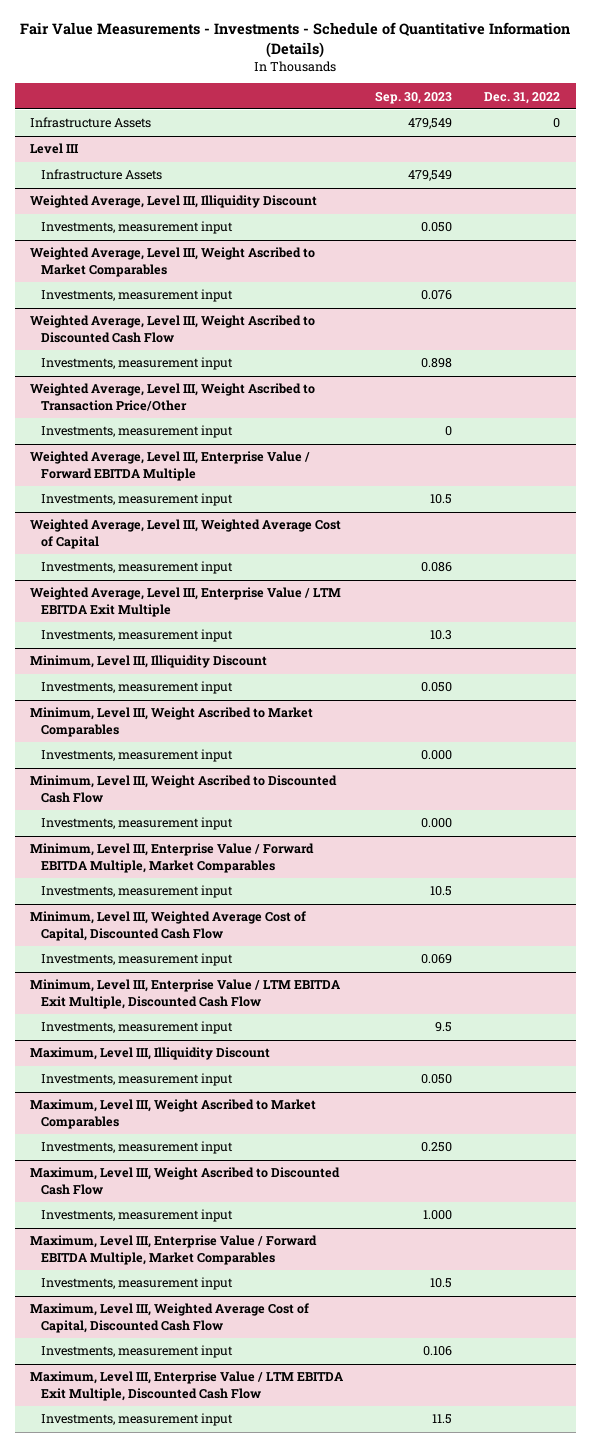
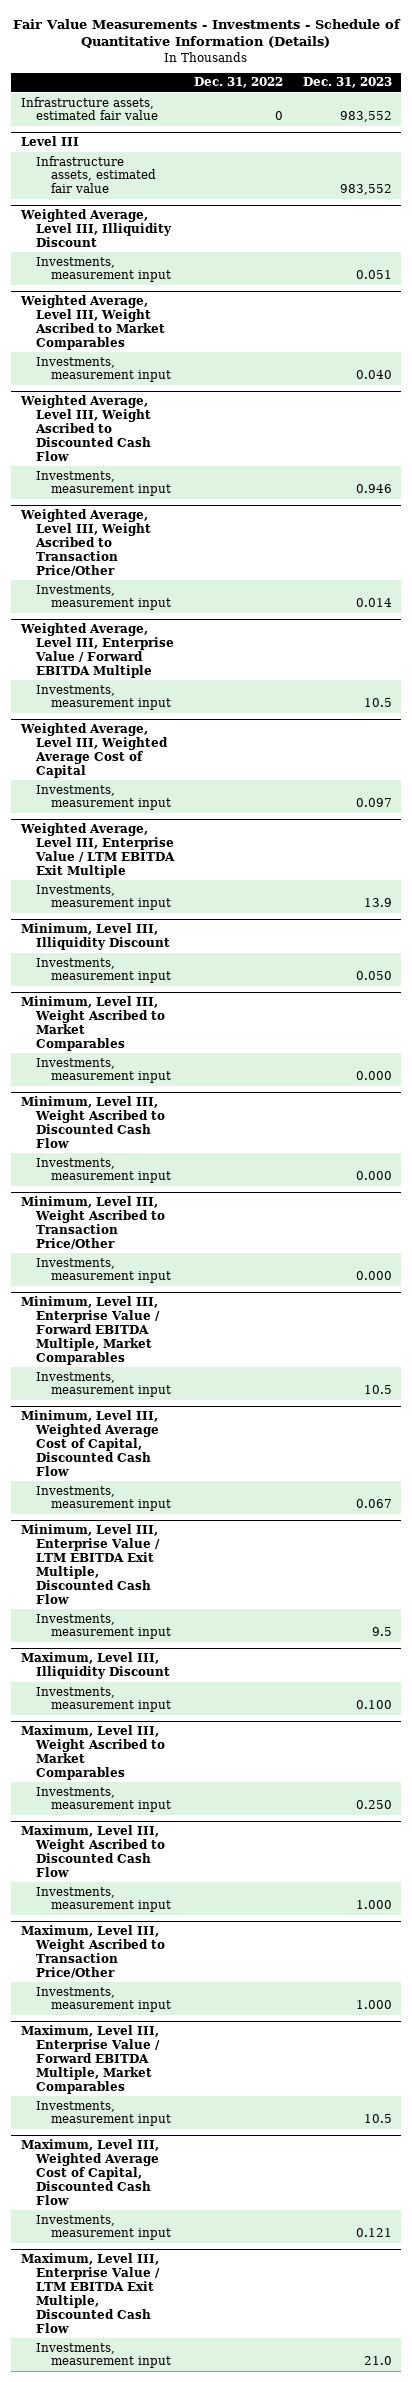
- | Sep. 30, 2023 | Dec. 31, 2022
+ | Dec. 31, 2022 | Dec. 31, 2023
- Infrastructure Assets | 479,549 | 0
+ Infrastructure assets, estimated fair value | 0 | 983,552
@ Level III
- Infrastructure Assets | 479,549 |
+ Infrastructure assets, estimated fair value | | 983,552
+ Minimum, Level III, Weight Ascribed to Transaction Price/Other
+ Investments, measurement input | | 0.000
+ Maximum, Level III, Weight Ascribed to Transaction Price/Other
+ Investments, measurement input | | 1.000

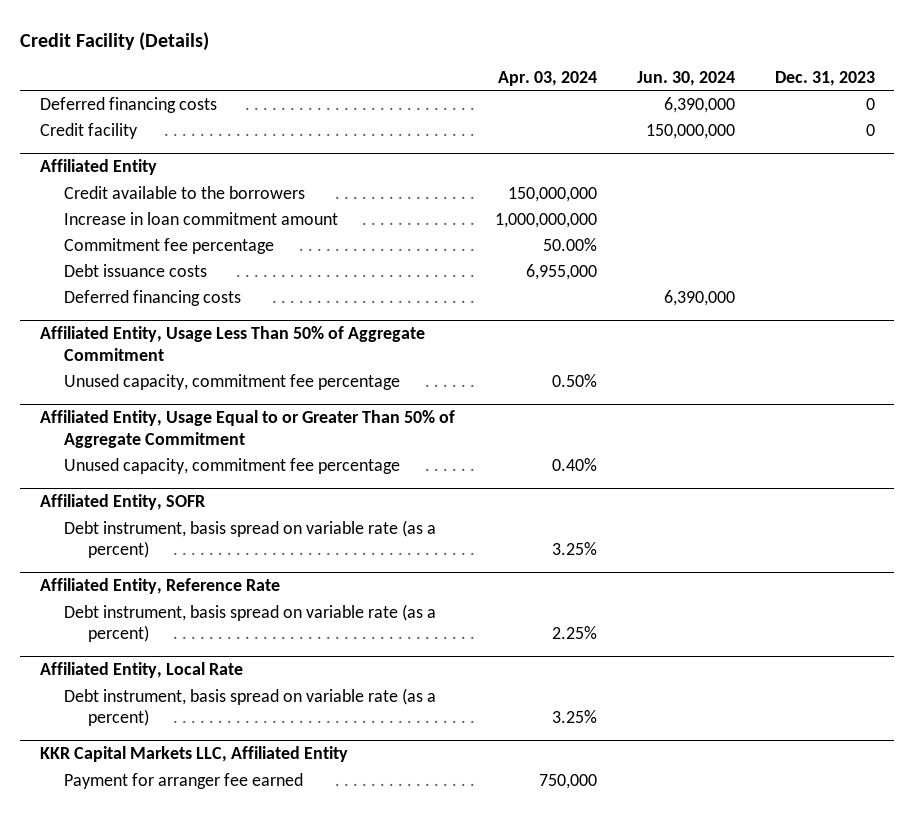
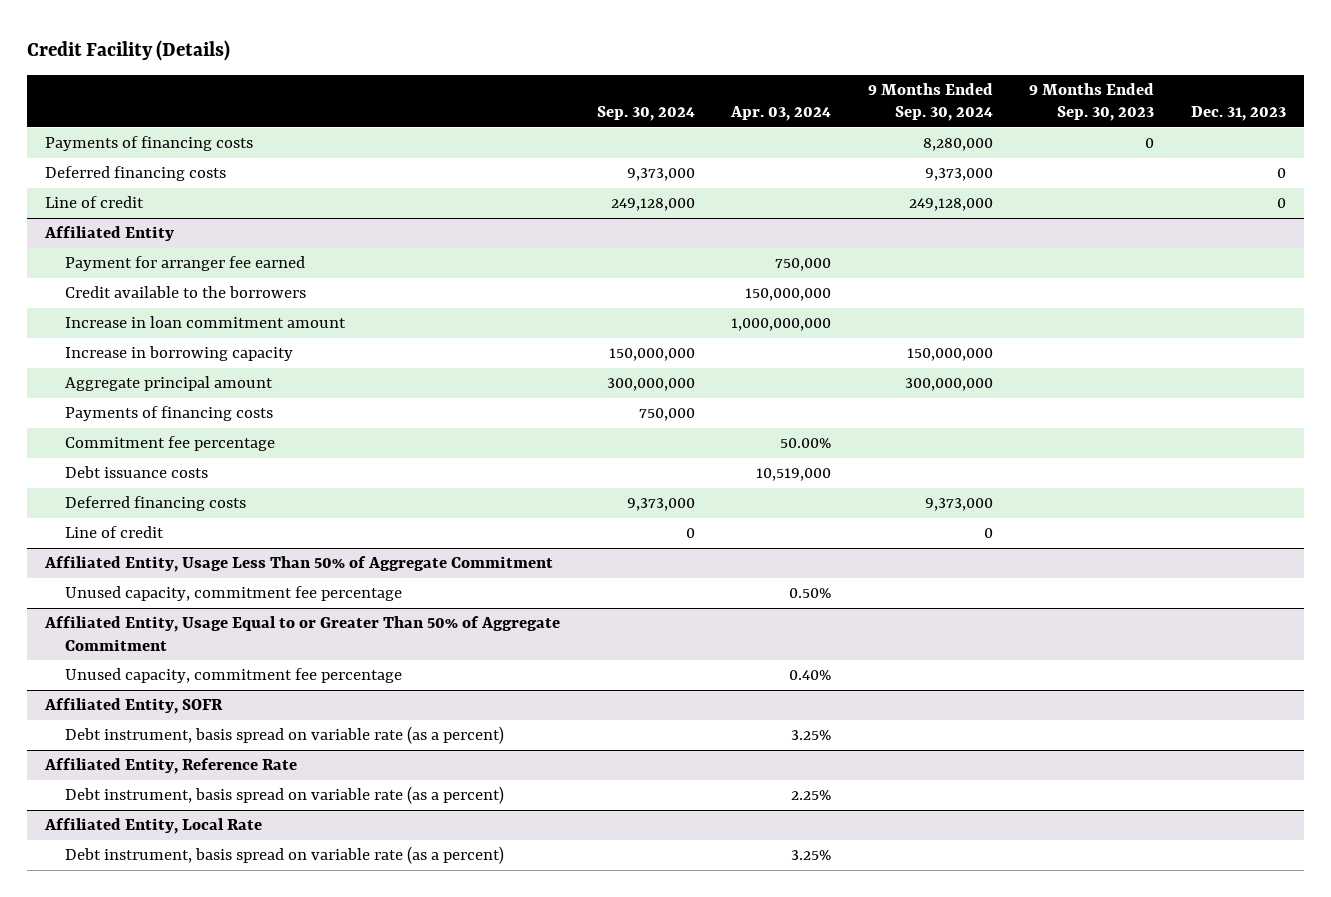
- | Apr. 03, 2024 | Jun. 30, 2024 | Dec. 31, 2023
+ | Sep. 30, 2024 | Apr. 03, 2024 | 9 Months Ended Sep. 30, 2024 | 9 Months Ended Sep. 30, 2023 | Dec. 31, 2023
+ Payments of financing costs | | | 8,280,000 | 0 |
- Credit facility | | 150,000,000 | 0
+ Line of credit | 249,128,000 | | 249,128,000 | | 0
@ Affiliated Entity
+ Payment for arranger fee earned | | 750,000 | | |
+ Increase in borrowing capacity | 150,000,000 | | 150,000,000 | |
+ Aggregate principal amount | 300,000,000 | | 300,000,000 | |
+ Payments of financing costs | 750,000 | | | |
- Debt issuance costs | 6,955,000 | |
+ Debt issuance costs | | 10,519,000 | | |
+ Line of credit | 0 | | 0 | |
- KKR Capital Markets LLC, Affiliated Entity
- Payment for arranger fee earned | 750,000 | |

